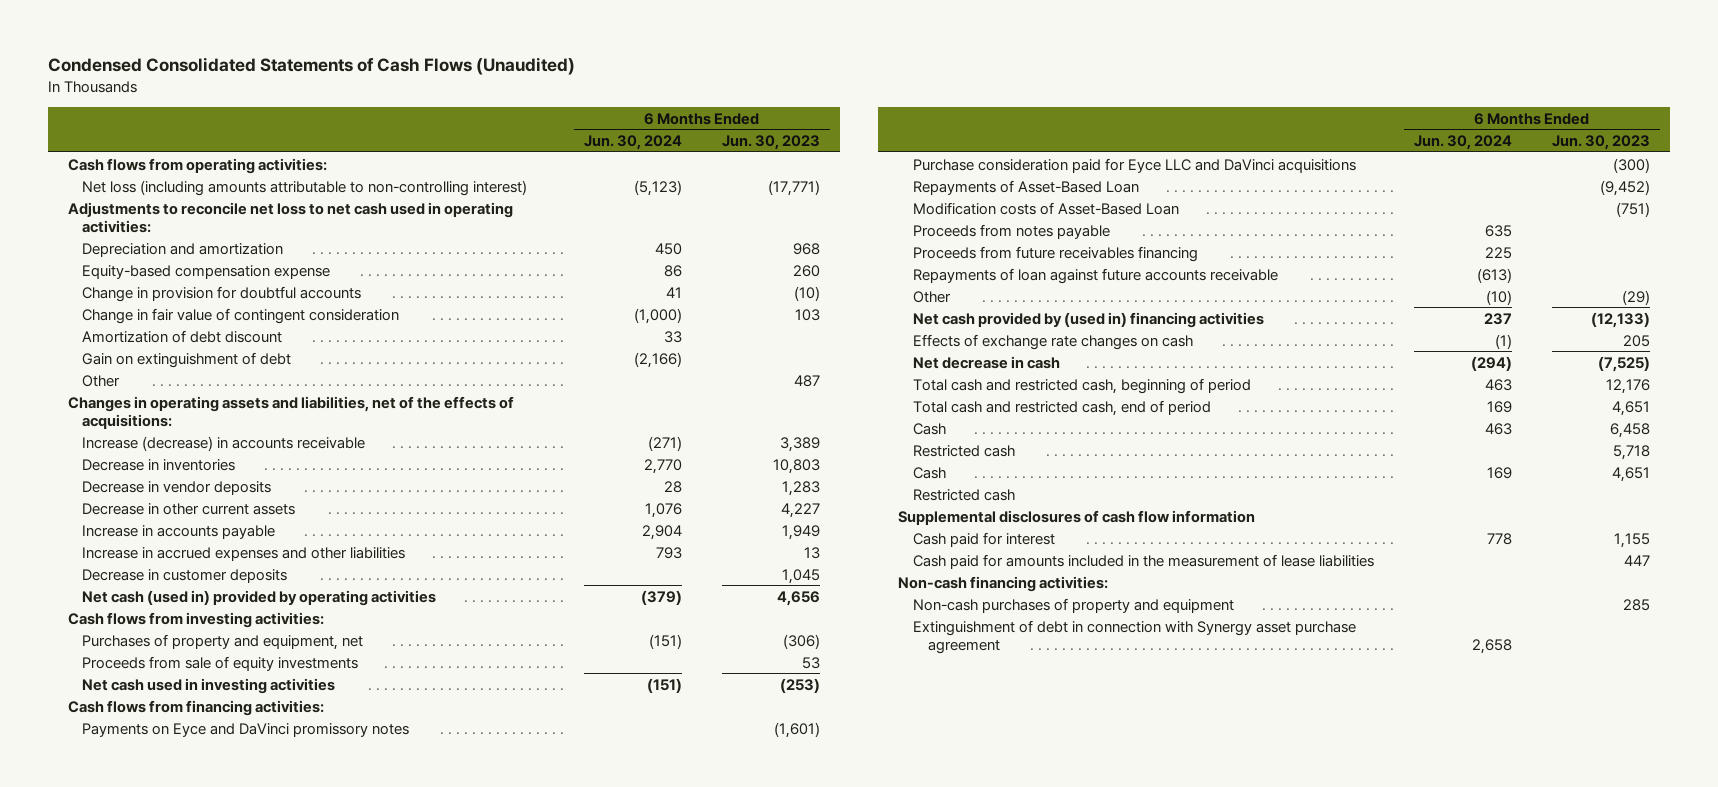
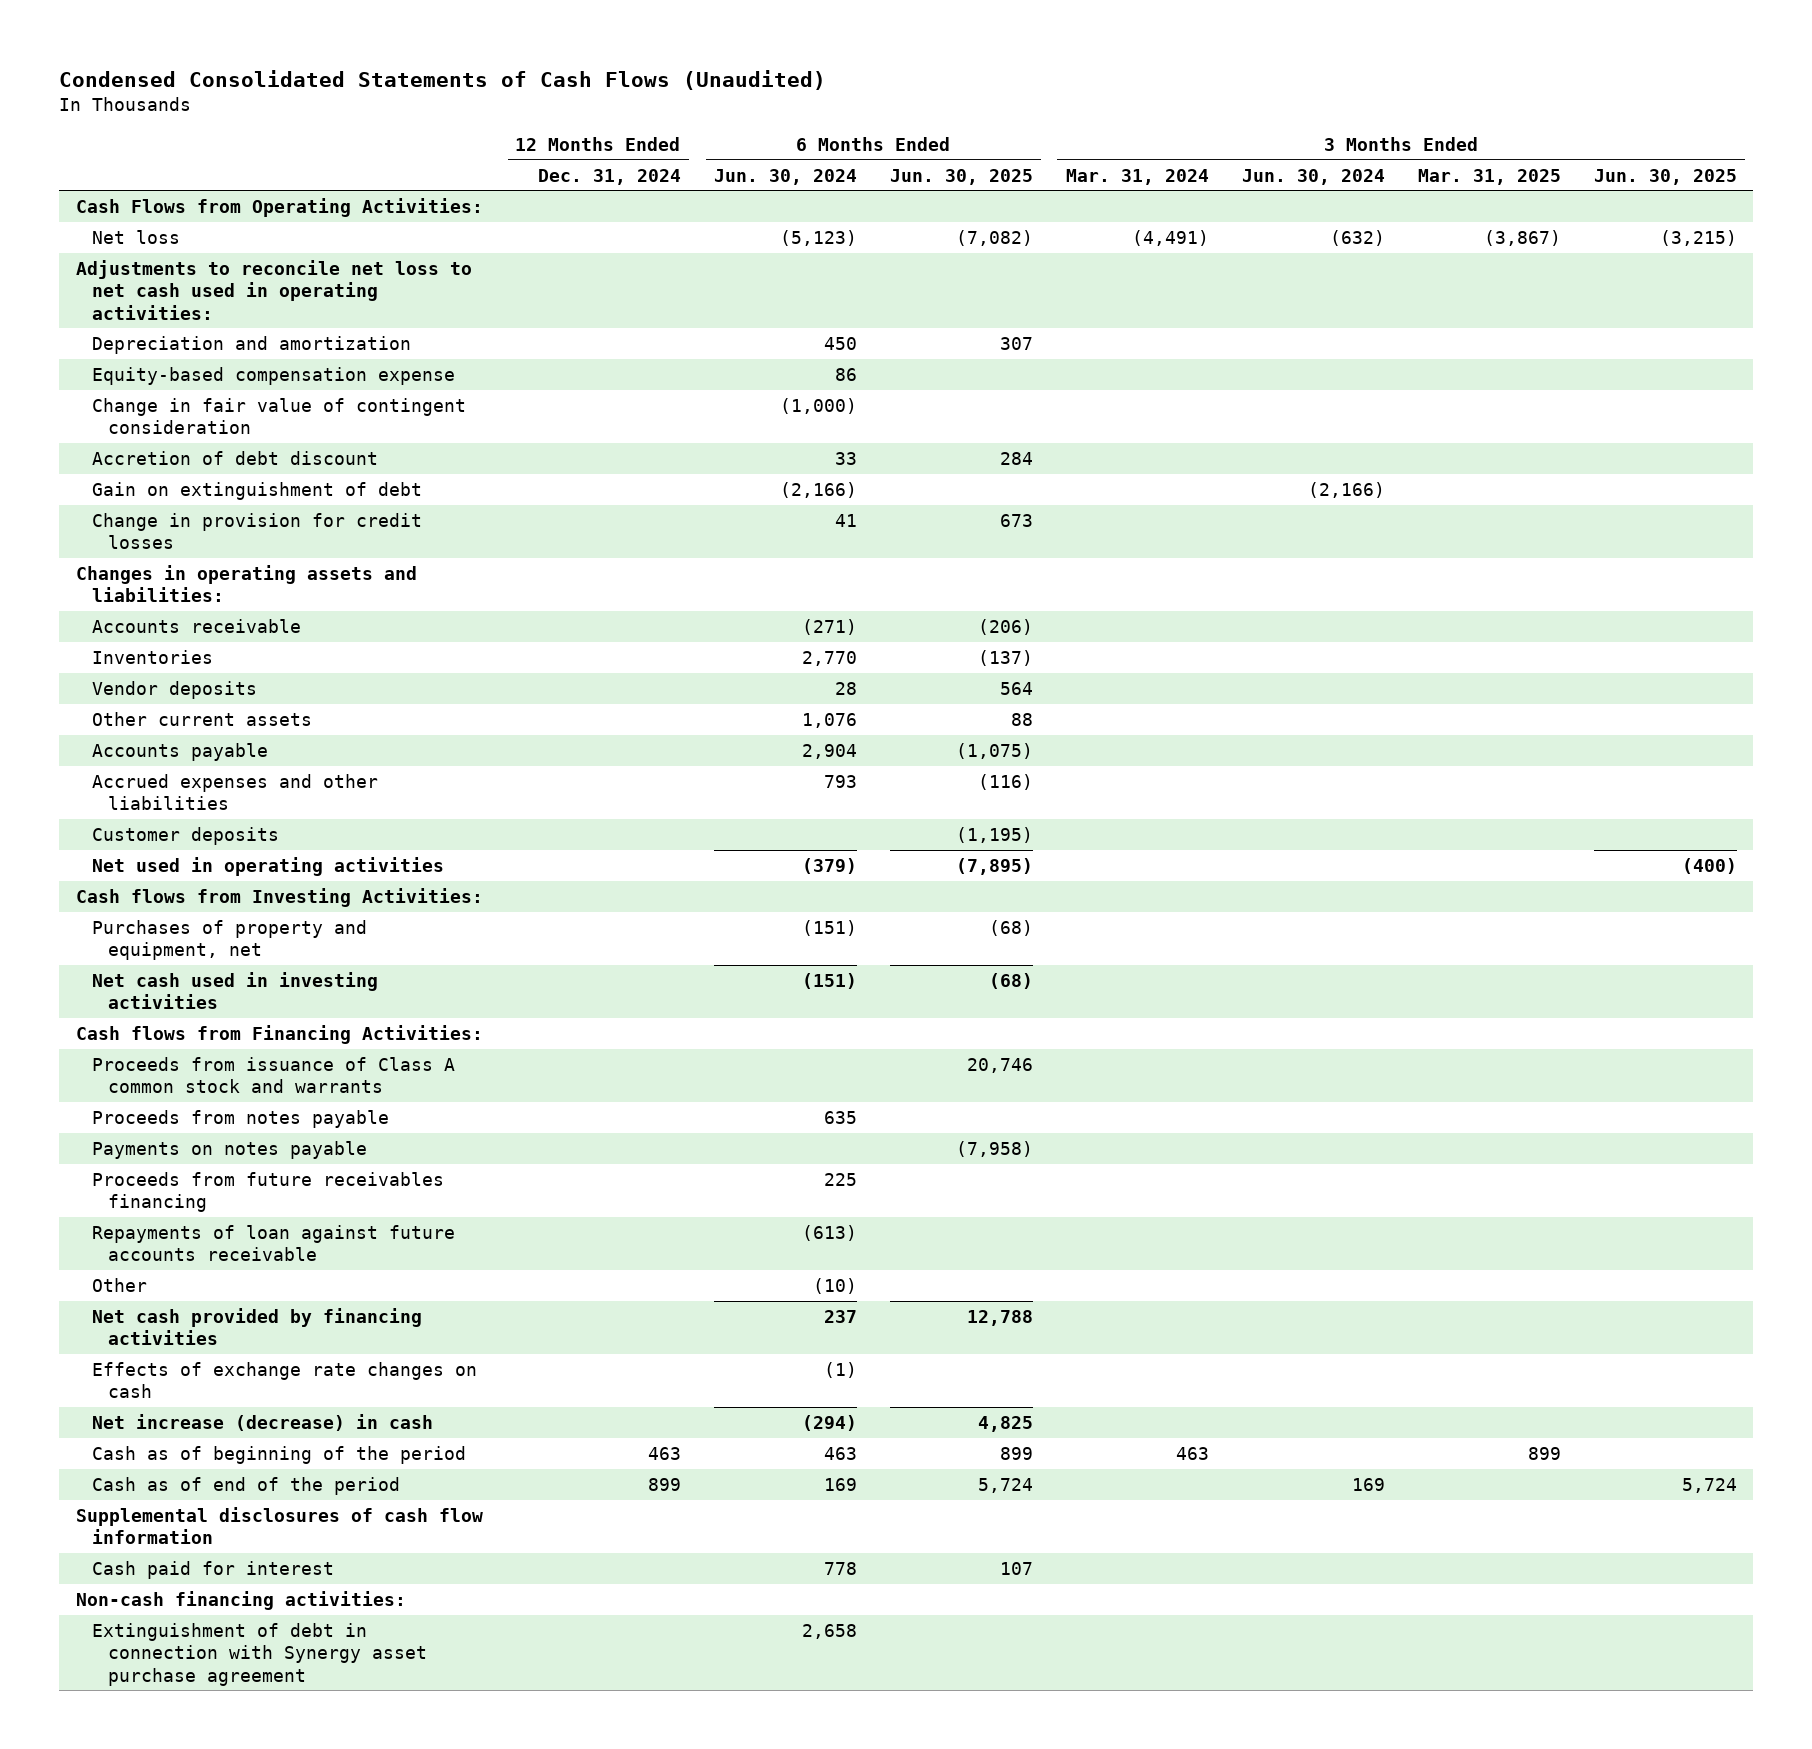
- | 6 Months Ended Jun. 30, 2024 | 6 Months Ended Jun. 30, 2023
+ | 12 Months Ended Dec. 31, 2024 | 6 Months Ended Jun. 30, 2024 | 6 Months Ended Jun. 30, 2025 | 3 Months Ended Mar. 31, 2024 | 3 Months Ended Jun. 30, 2024 | 3 Months Ended Mar. 31, 2025 | 3 Months Ended Jun. 30, 2025
- Cash flows from operating activities:
- Net loss (including amounts attributable to non-controlling interest) | (5,123) | (17,771)
+ Cash Flows from Operating Activities:
+ Net loss | | (5,123) | (7,082) | (4,491) | (632) | (3,867) | (3,215)
- Change in provision for doubtful accounts | 41 | (10)
- Amortization of debt discount | 33 |
+ Accretion of debt discount | | 33 | 284 | | | |
- Other | | 487
- Changes in operating assets and liabilities, net of the effects of acquisitions:
- Increase (decrease) in accounts receivable | (271) | 3,389
- Decrease in inventories | 2,770 | 10,803
- Decrease in vendor deposits | 28 | 1,283
- Decrease in other current assets | 1,076 | 4,227
- Increase in accounts payable | 2,904 | 1,949
- Increase in accrued expenses and other liabilities | 793 | 13
- Decrease in customer deposits | | 1,045
- Net cash (used in) provided by operating activities | (379) | 4,656
- Cash flows from investing activities:
+ Change in provision for credit losses | | 41 | 673 | | | |
+ Changes in operating assets and liabilities:
+ Accounts receivable | | (271) | (206) | | | |
+ Inventories | | 2,770 | (137) | | | |
+ Vendor deposits | | 28 | 564 | | | |
+ Other current assets | | 1,076 | 88 | | | |
+ Accounts payable | | 2,904 | (1,075) | | | |
+ Accrued expenses and other liabilities | | 793 | (116) | | | |
+ Customer deposits | | | (1,195) | | | |
+ Net used in operating activities | | (379) | (7,895) | | | | (400)
+ Cash flows from Investing Activities:
- Proceeds from sale of equity investments | | 53
- Cash flows from financing activities:
- Payments on Eyce and DaVinci promissory notes | | (1,601)
- Purchase consideration paid for Eyce LLC and DaVinci acquisitions | | (300)
- Repayments of Asset-Based Loan | | (9,452)
- Modification costs of Asset-Based Loan | | (751)
+ Cash flows from Financing Activities:
+ Proceeds from issuance of Class A common stock and warrants | | | 20,746 | | | |
+ Payments on notes payable | | | (7,958) | | | |
- Net cash provided by (used in) financing activities | 237 | (12,133)
+ Net cash provided by financing activities | | 237 | 12,788 | | | |
- Net decrease in cash | (294) | (7,525)
- Total cash and restricted cash, beginning of period | 463 | 12,176
- Total cash and restricted cash, end of period | 169 | 4,651
- Cash | 463 | 6,458
- Restricted cash | | 5,718
- Cash | 169 | 4,651
- Restricted cash
+ Net increase (decrease) in cash | | (294) | 4,825 | | | |
+ Cash as of beginning of the period | 463 | 463 | 899 | 463 | | 899 |
+ Cash as of end of the period | 899 | 169 | 5,724 | | 169 | | 5,724
- Cash paid for amounts included in the measurement of lease liabilities | | 447
- Non-cash purchases of property and equipment | | 285

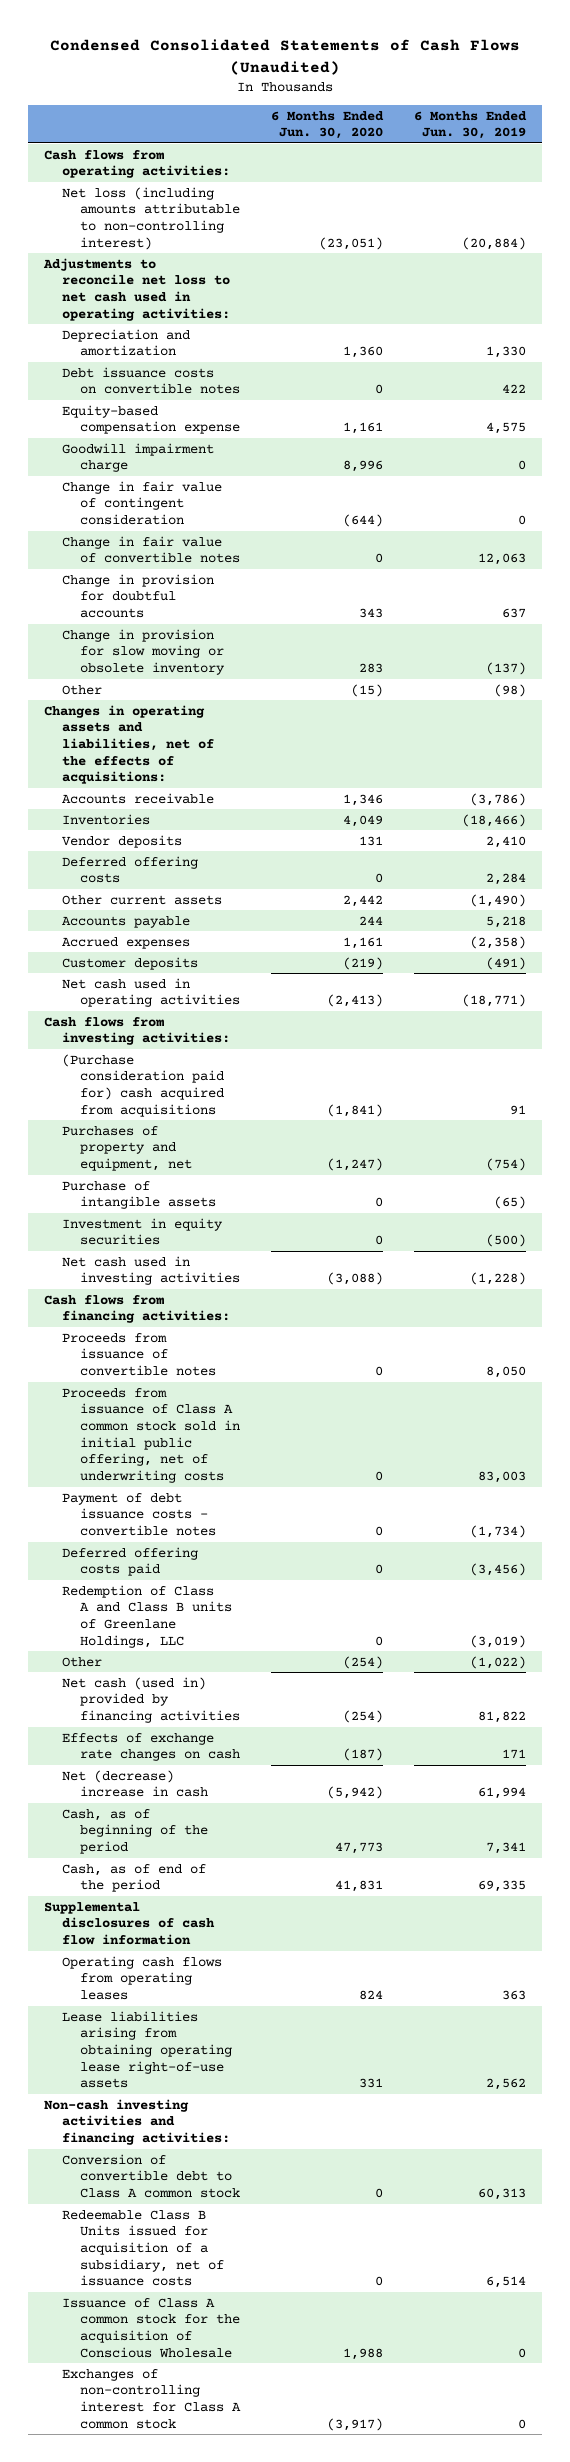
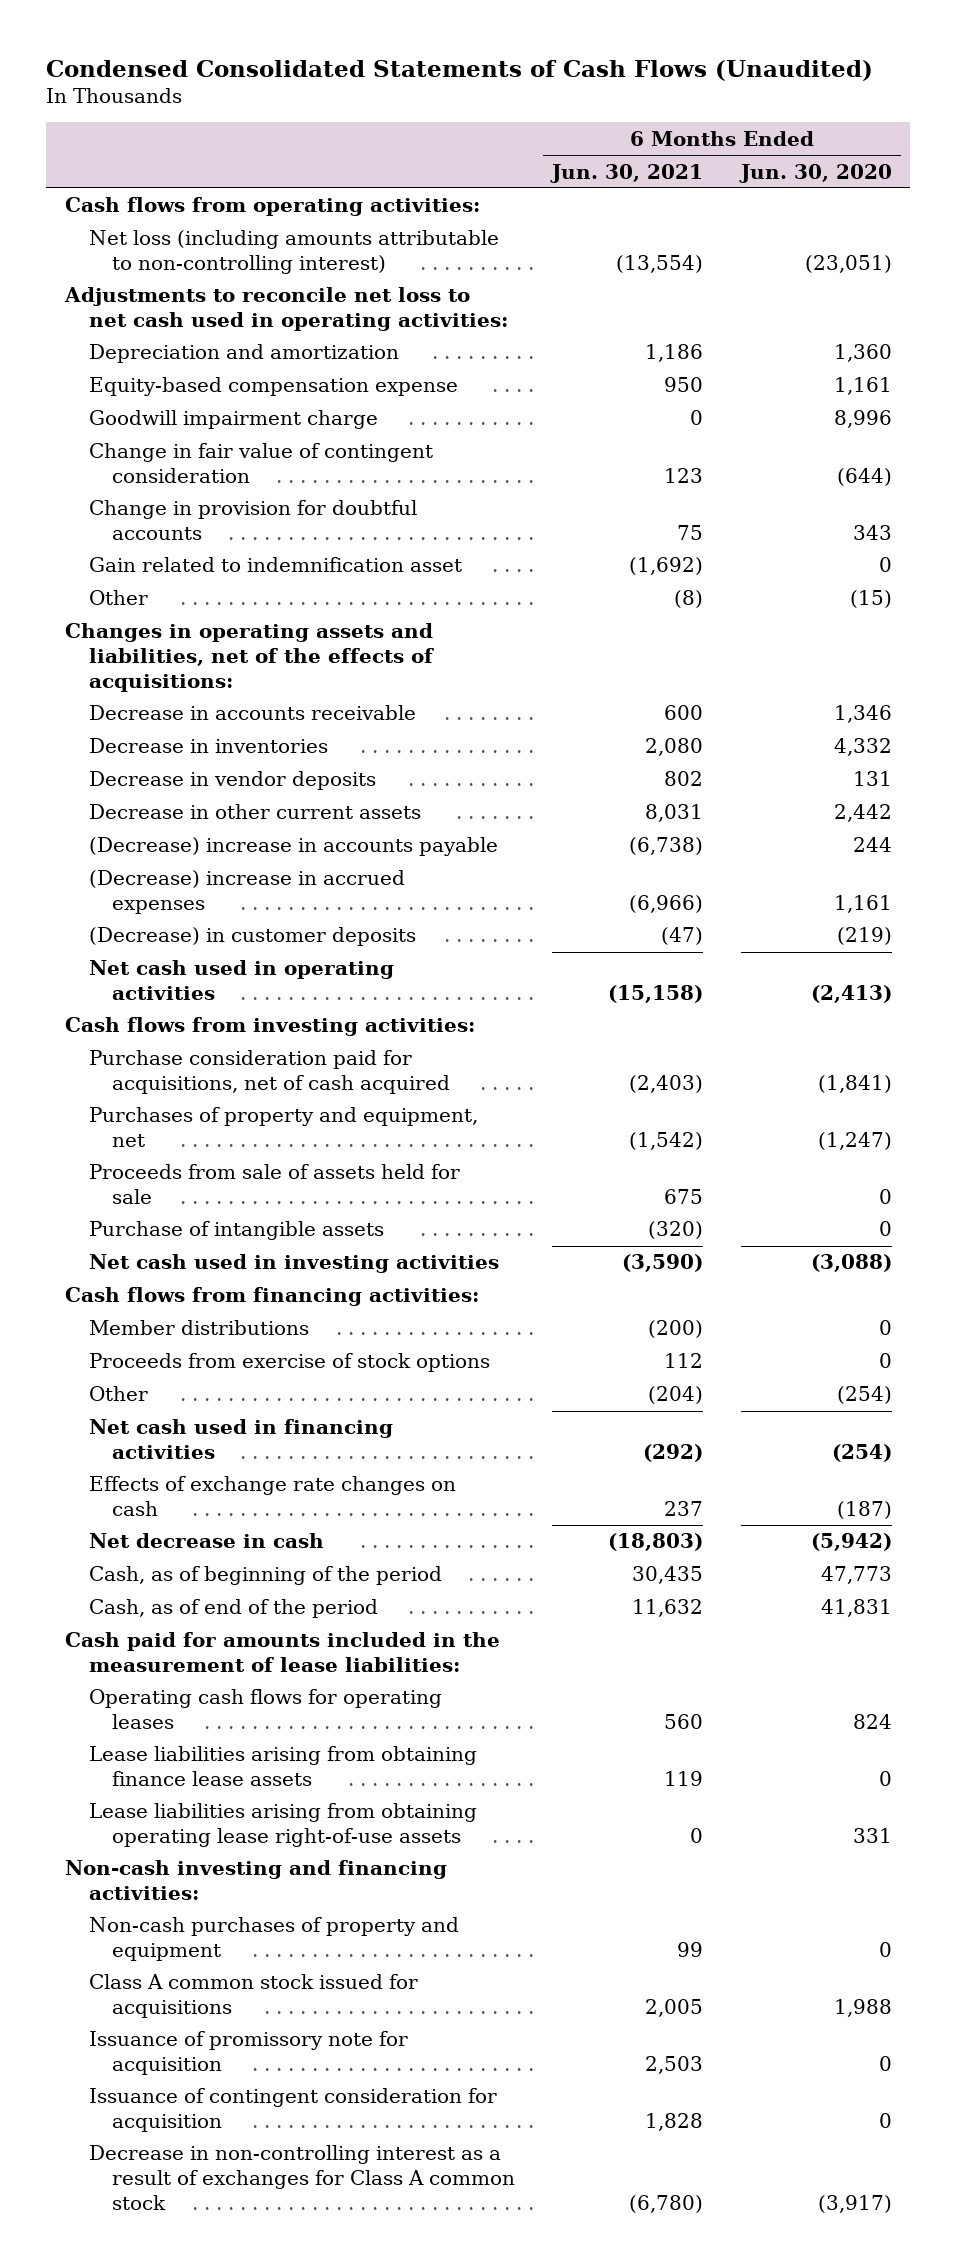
- | 6 Months Ended Jun. 30, 2020 | 6 Months Ended Jun. 30, 2019
+ | 6 Months Ended Jun. 30, 2021 | 6 Months Ended Jun. 30, 2020
- Debt issuance costs on convertible notes | 0 | 422
- Change in fair value of convertible notes | 0 | 12,063
- Change in provision for slow moving or obsolete inventory | 283 | (137)
+ Gain related to indemnification asset | (1,692) | 0
- Accounts receivable | 1,346 | (3,786)
- Inventories | 4,049 | (18,466)
- Vendor deposits | 131 | 2,410
- Deferred offering costs | 0 | 2,284
- Other current assets | 2,442 | (1,490)
- Accounts payable | 244 | 5,218
- Accrued expenses | 1,161 | (2,358)
- Customer deposits | (219) | (491)
+ Decrease in accounts receivable | 600 | 1,346
+ Decrease in inventories | 2,080 | 4,332
+ Decrease in vendor deposits | 802 | 131
+ Decrease in other current assets | 8,031 | 2,442
+ (Decrease) increase in accounts payable | (6,738) | 244
+ (Decrease) increase in accrued expenses | (6,966) | 1,161
+ (Decrease) in customer deposits | (47) | (219)
- (Purchase consideration paid for) cash acquired from acquisitions | (1,841) | 91
+ Purchase consideration paid for acquisitions, net of cash acquired | (2,403) | (1,841)
+ Proceeds from sale of assets held for sale | 675 | 0
- Investment in equity securities | 0 | (500)
- Proceeds from issuance of convertible notes | 0 | 8,050
- Proceeds from issuance of Class A common stock sold in initial public offering, net of underwriting costs | 0 | 83,003
- Payment of debt issuance costs - convertible notes | 0 | (1,734)
- Deferred offering costs paid | 0 | (3,456)
- Redemption of Class A and Class B units of Greenlane Holdings, LLC | 0 | (3,019)
+ Member distributions | (200) | 0
+ Proceeds from exercise of stock options | 112 | 0
- Net cash (used in) provided by financing activities | (254) | 81,822
+ Net cash used in financing activities | (292) | (254)
- Net (decrease) increase in cash | (5,942) | 61,994
+ Net decrease in cash | (18,803) | (5,942)
- Supplemental disclosures of cash flow information
- Operating cash flows from operating leases | 824 | 363
+ Cash paid for amounts included in the measurement of lease liabilities:
+ Operating cash flows for operating leases | 560 | 824
+ Lease liabilities arising from obtaining finance lease assets | 119 | 0
- Non-cash investing activities and financing activities:
- Conversion of convertible debt to Class A common stock | 0 | 60,313
- Redeemable Class B Units issued for acquisition of a subsidiary, net of issuance costs | 0 | 6,514
- Issuance of Class A common stock for the acquisition of Conscious Wholesale | 1,988 | 0
- Exchanges of non-controlling interest for Class A common stock | (3,917) | 0
+ Non-cash investing and financing activities:
+ Non-cash purchases of property and equipment | 99 | 0
+ Class A common stock issued for acquisitions | 2,005 | 1,988
+ Issuance of promissory note for acquisition | 2,503 | 0
+ Issuance of contingent consideration for acquisition | 1,828 | 0
+ Decrease in non-controlling interest as a result of exchanges for Class A common stock | (6,780) | (3,917)

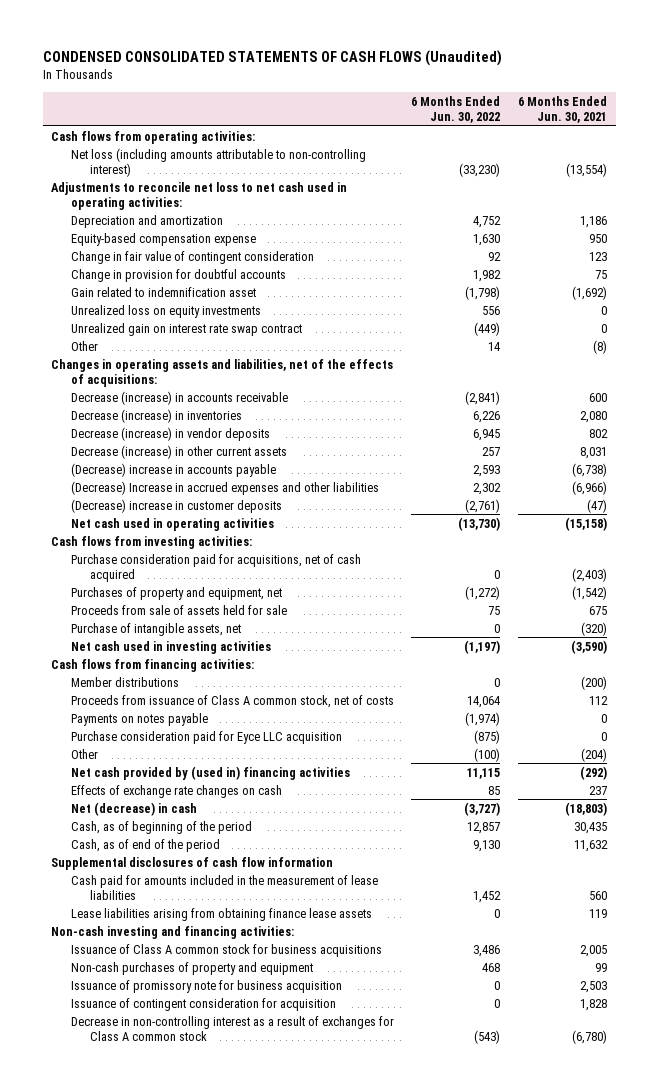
- Condensed Consolidated Statements of Cash Flows (Unaudited)
+ CONDENSED CONSOLIDATED STATEMENTS OF CASH FLOWS (Unaudited)
- | 6 Months Ended Jun. 30, 2021 | 6 Months Ended Jun. 30, 2020
+ | 6 Months Ended Jun. 30, 2022 | 6 Months Ended Jun. 30, 2021
- Goodwill impairment charge | 0 | 8,996
+ Unrealized loss on equity investments | 556 | 0
+ Unrealized gain on interest rate swap contract | (449) | 0
- Decrease in accounts receivable | 600 | 1,346
- Decrease in inventories | 2,080 | 4,332
- Decrease in vendor deposits | 802 | 131
- Decrease in other current assets | 8,031 | 2,442
+ Decrease (increase) in accounts receivable | (2,841) | 600
+ Decrease (increase) in inventories | 6,226 | 2,080
+ Decrease (increase) in vendor deposits | 6,945 | 802
+ Decrease (increase) in other current assets | 257 | 8,031
- (Decrease) increase in accrued expenses | (6,966) | 1,161
- (Decrease) in customer deposits | (47) | (219)
+ (Decrease) Increase in accrued expenses and other liabilities | 2,302 | (6,966)
+ (Decrease) increase in customer deposits | (2,761) | (47)
- Purchase of intangible assets | (320) | 0
+ Purchase of intangible assets, net | 0 | (320)
- Proceeds from exercise of stock options | 112 | 0
+ Proceeds from issuance of Class A common stock, net of costs | 14,064 | 112
+ Payments on notes payable | (1,974) | 0
+ Purchase consideration paid for Eyce LLC acquisition | (875) | 0
- Net cash used in financing activities | (292) | (254)
+ Net cash provided by (used in) financing activities | 11,115 | (292)
- Net decrease in cash | (18,803) | (5,942)
+ Net (decrease) in cash | (3,727) | (18,803)
- Cash paid for amounts included in the measurement of lease liabilities:
- Operating cash flows for operating leases | 560 | 824
+ Supplemental disclosures of cash flow information
+ Cash paid for amounts included in the measurement of lease liabilities | 1,452 | 560
- Lease liabilities arising from obtaining operating lease right-of-use assets | 0 | 331
+ Issuance of Class A common stock for business acquisitions | 3,486 | 2,005
- Class A common stock issued for acquisitions | 2,005 | 1,988
- Issuance of promissory note for acquisition | 2,503 | 0
+ Issuance of promissory note for business acquisition | 0 | 2,503

